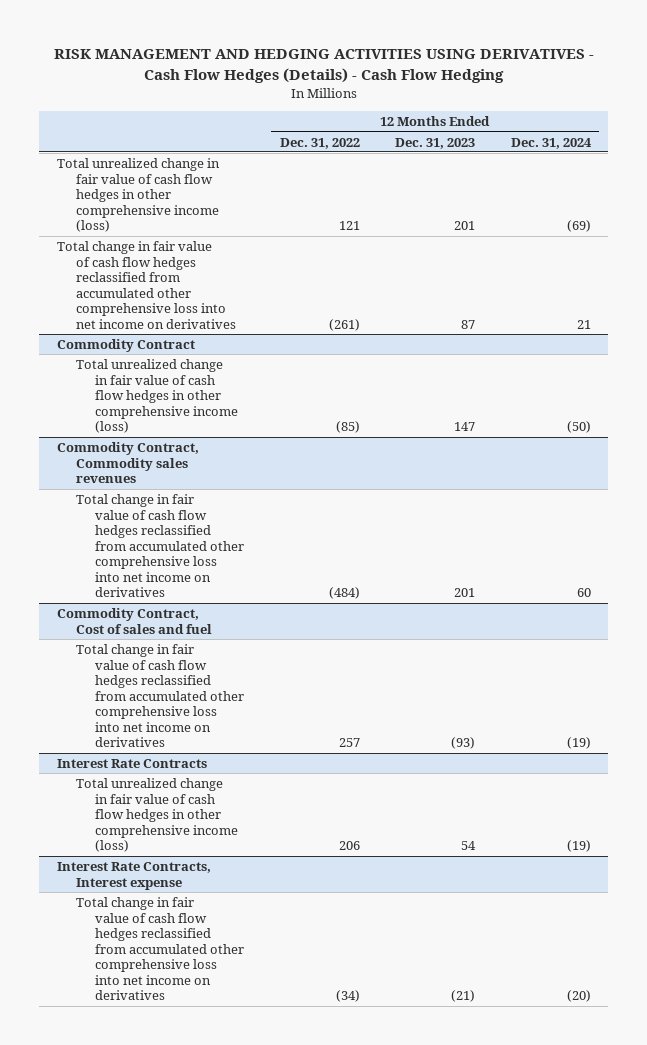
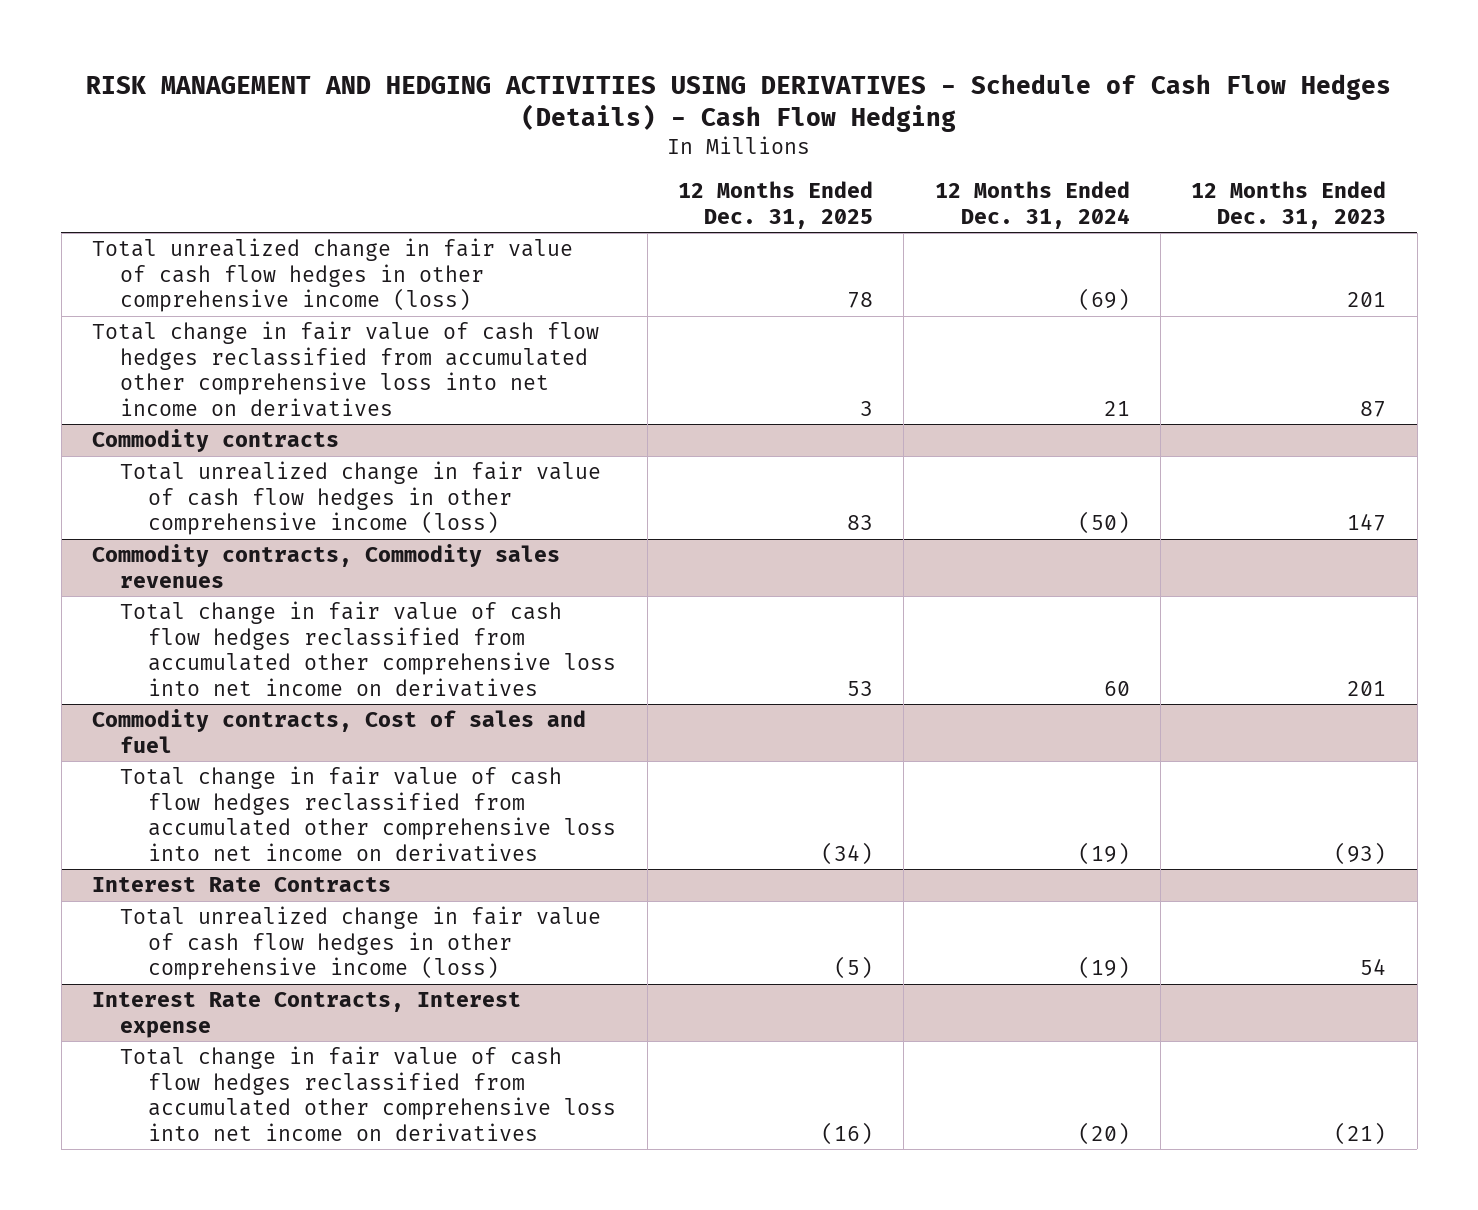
- RISK MANAGEMENT AND HEDGING ACTIVITIES USING DERIVATIVES - Cash Flow Hedges (Details) - Cash Flow Hedging
+ RISK MANAGEMENT AND HEDGING ACTIVITIES USING DERIVATIVES - Schedule of Cash Flow Hedges (Details) - Cash Flow Hedging
- | 12 Months Ended Dec. 31, 2022 | 12 Months Ended Dec. 31, 2023 | 12 Months Ended Dec. 31, 2024
+ | 12 Months Ended Dec. 31, 2025 | 12 Months Ended Dec. 31, 2024 | 12 Months Ended Dec. 31, 2023
- Commodity Contract
+ Commodity contracts
- Commodity Contract, Commodity sales revenues
+ Commodity contracts, Commodity sales revenues
- Commodity Contract, Cost of sales and fuel
+ Commodity contracts, Cost of sales and fuel

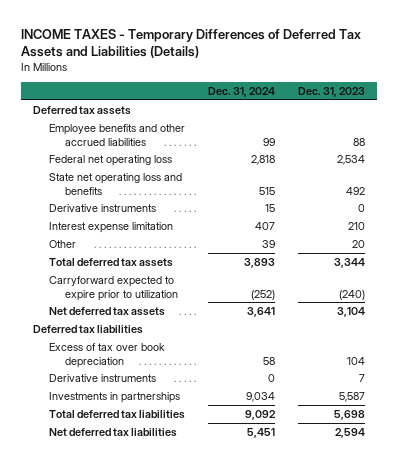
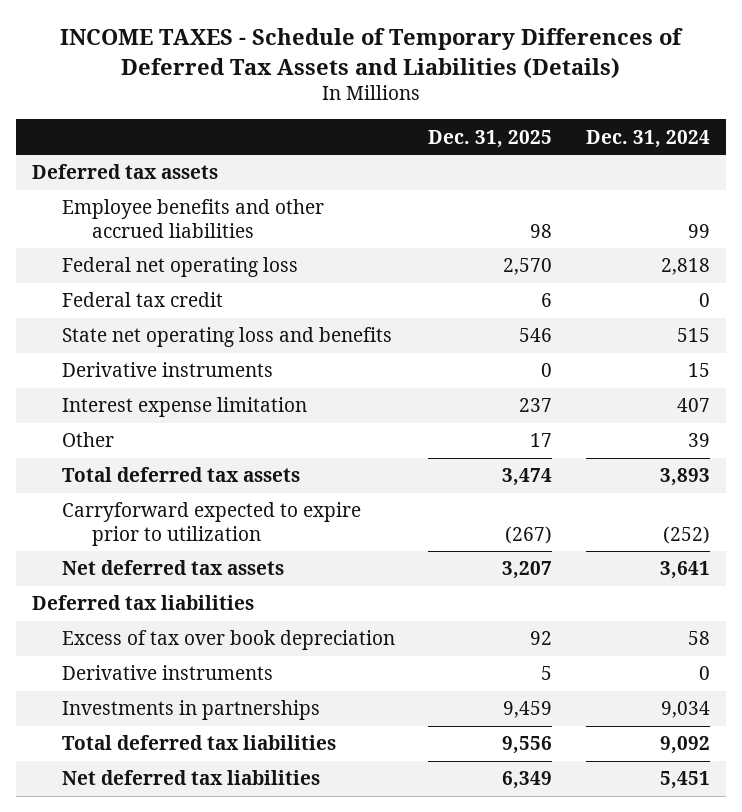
- INCOME TAXES - Temporary Differences of Deferred Tax Assets and Liabilities (Details)
+ INCOME TAXES - Schedule of Temporary Differences of Deferred Tax Assets and Liabilities (Details)
- | Dec. 31, 2024 | Dec. 31, 2023
+ | Dec. 31, 2025 | Dec. 31, 2024
+ Federal tax credit | 6 | 0

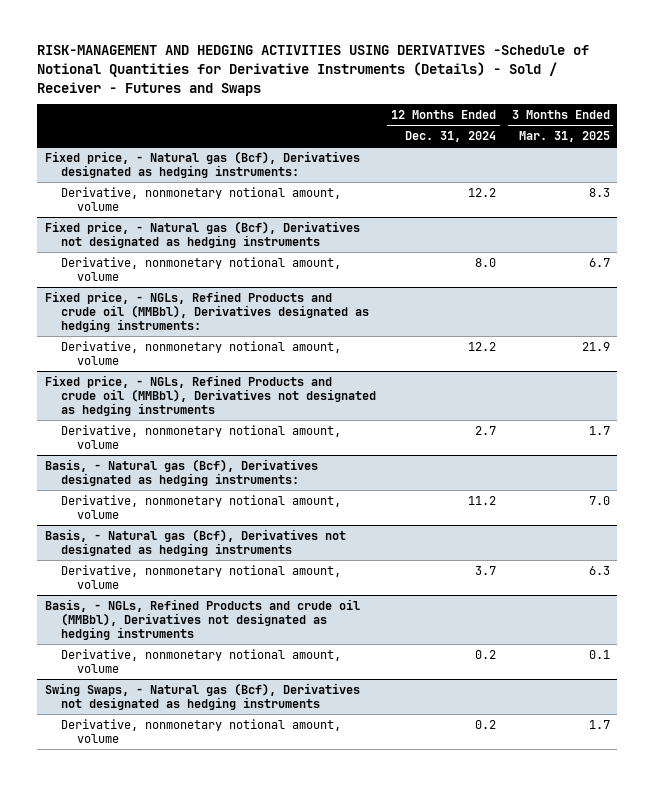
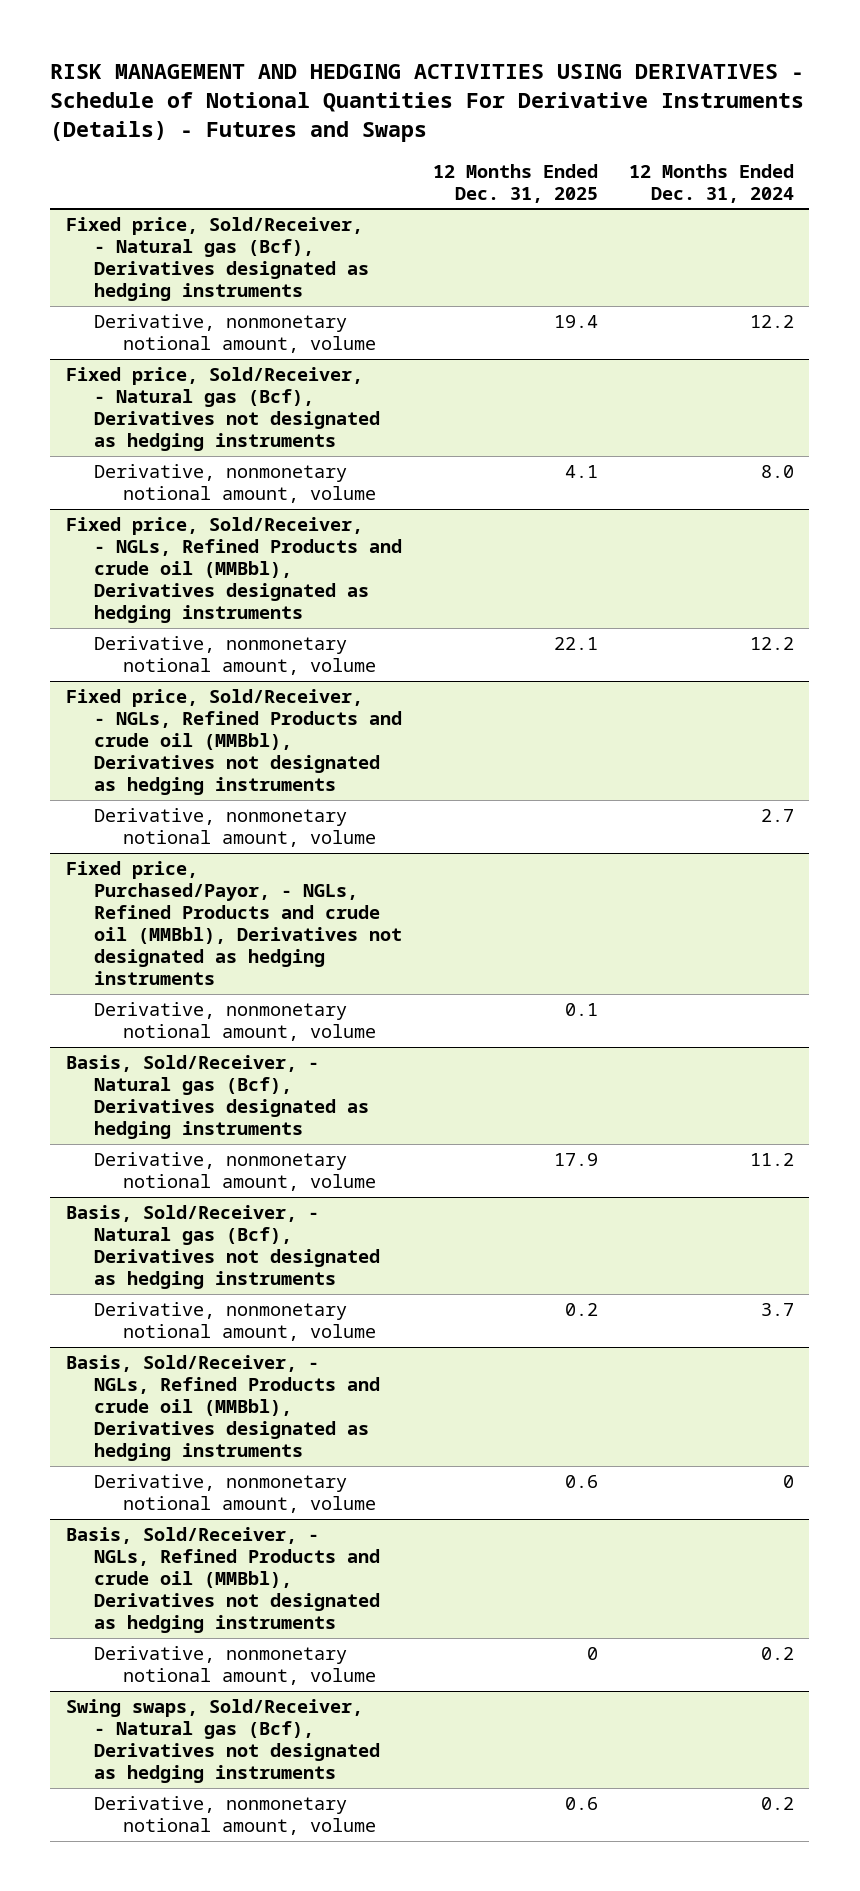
- RISK-MANAGEMENT AND HEDGING ACTIVITIES USING DERIVATIVES -Schedule of Notional Quantities for Derivative Instruments (Details) - Sold / Receiver - Futures and Swaps
+ RISK MANAGEMENT AND HEDGING ACTIVITIES USING DERIVATIVES - Schedule of Notional Quantities For Derivative Instruments (Details) - Futures and Swaps
- | 12 Months Ended Dec. 31, 2024 | 3 Months Ended Mar. 31, 2025
+ | 12 Months Ended Dec. 31, 2025 | 12 Months Ended Dec. 31, 2024
- Fixed price, - Natural gas (Bcf), Derivatives designated as hedging instruments:
+ Fixed price, Sold/Receiver, - Natural gas (Bcf), Derivatives designated as hedging instruments
- Fixed price, - Natural gas (Bcf), Derivatives not designated as hedging instruments
+ Fixed price, Sold/Receiver, - Natural gas (Bcf), Derivatives not designated as hedging instruments
- Fixed price, - NGLs, Refined Products and crude oil (MMBbl), Derivatives designated as hedging instruments:
+ Fixed price, Sold/Receiver, - NGLs, Refined Products and crude oil (MMBbl), Derivatives designated as hedging instruments
- Fixed price, - NGLs, Refined Products and crude oil (MMBbl), Derivatives not designated as hedging instruments
+ Fixed price, Sold/Receiver, - NGLs, Refined Products and crude oil (MMBbl), Derivatives not designated as hedging instruments
- Basis, - Natural gas (Bcf), Derivatives designated as hedging instruments:
+ Fixed price, Purchased/Payor, - NGLs, Refined Products and crude oil (MMBbl), Derivatives not designated as hedging instruments
+ Derivative, nonmonetary notional amount, volume | 0.1 |
+ Basis, Sold/Receiver, - Natural gas (Bcf), Derivatives designated as hedging instruments
- Basis, - Natural gas (Bcf), Derivatives not designated as hedging instruments
+ Basis, Sold/Receiver, - Natural gas (Bcf), Derivatives not designated as hedging instruments
- Basis, - NGLs, Refined Products and crude oil (MMBbl), Derivatives not designated as hedging instruments
+ Basis, Sold/Receiver, - NGLs, Refined Products and crude oil (MMBbl), Derivatives designated as hedging instruments
+ Derivative, nonmonetary notional amount, volume | 0.6 | 0
+ Basis, Sold/Receiver, - NGLs, Refined Products and crude oil (MMBbl), Derivatives not designated as hedging instruments
- Swing Swaps, - Natural gas (Bcf), Derivatives not designated as hedging instruments
+ Swing swaps, Sold/Receiver, - Natural gas (Bcf), Derivatives not designated as hedging instruments

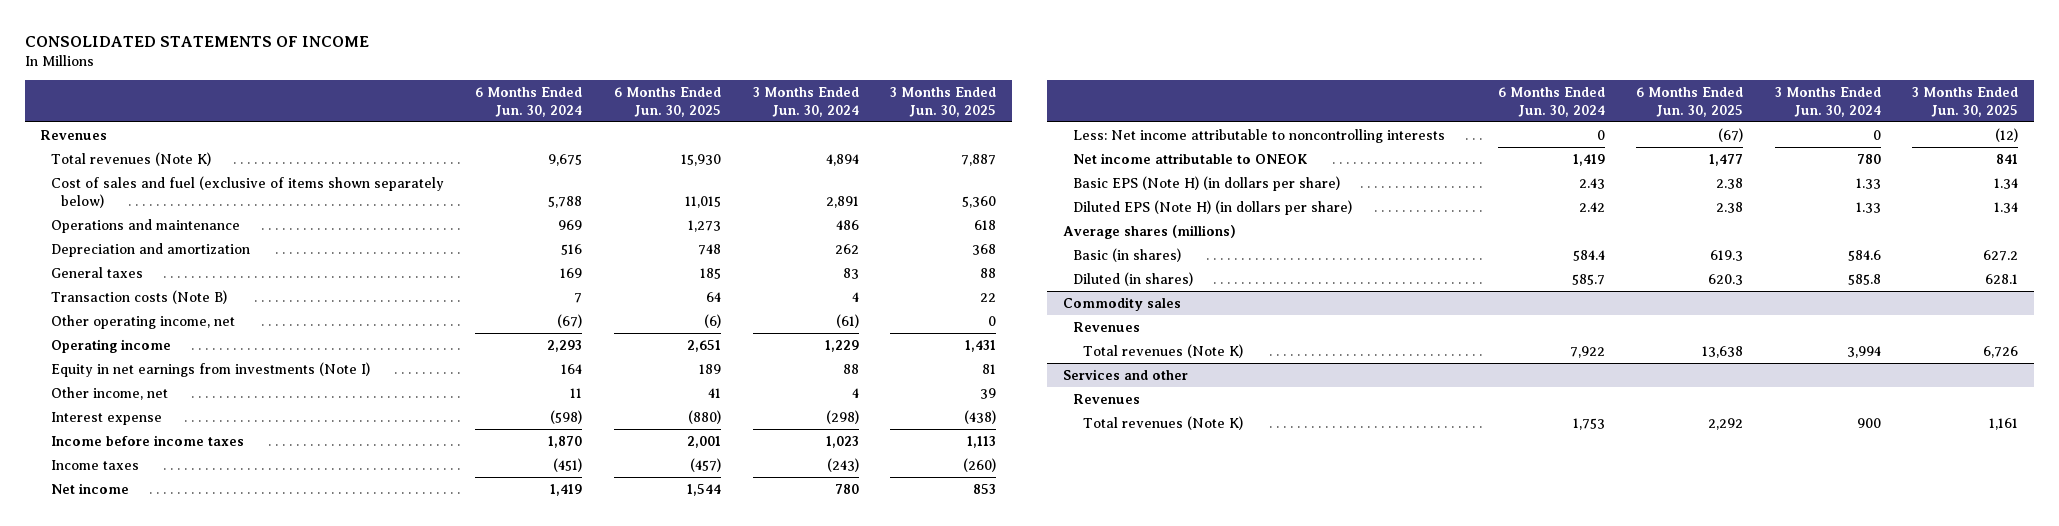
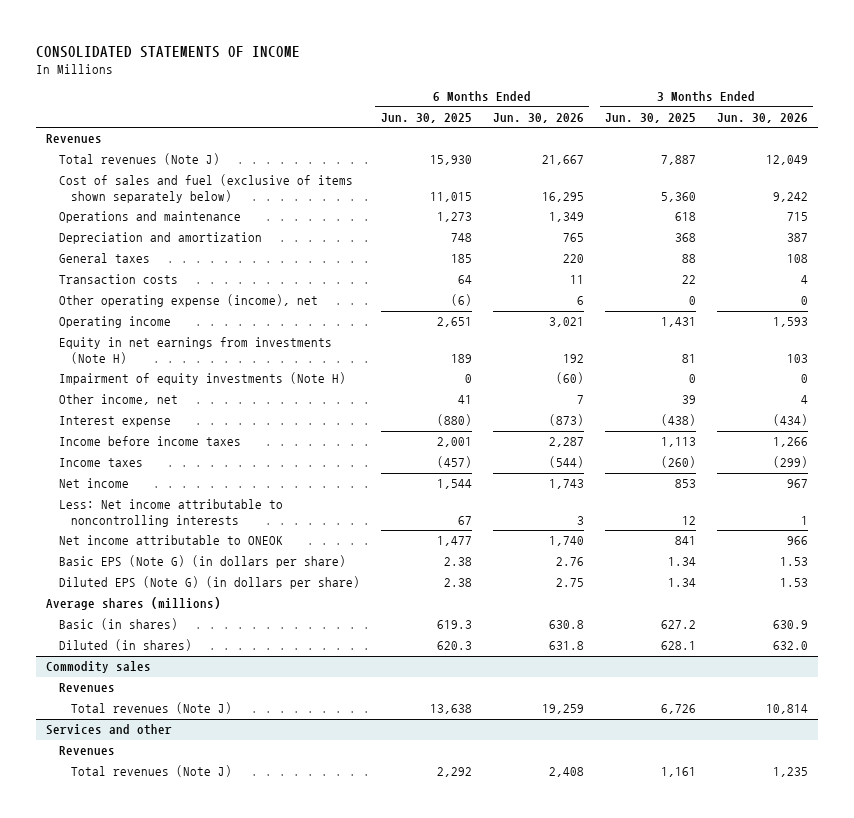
- | 6 Months Ended Jun. 30, 2024 | 6 Months Ended Jun. 30, 2025 | 3 Months Ended Jun. 30, 2024 | 3 Months Ended Jun. 30, 2025
+ | 6 Months Ended Jun. 30, 2025 | 6 Months Ended Jun. 30, 2026 | 3 Months Ended Jun. 30, 2025 | 3 Months Ended Jun. 30, 2026
- Total revenues (Note K) | 9,675 | 15,930 | 4,894 | 7,887
+ Total revenues (Note J) | 15,930 | 21,667 | 7,887 | 12,049
- Transaction costs (Note B) | 7 | 64 | 4 | 22
- Other operating income, net | (67) | (6) | (61) | 0
+ Transaction costs | 64 | 11 | 22 | 4
+ Other operating expense (income), net | (6) | 6 | 0 | 0
- Equity in net earnings from investments (Note I) | 164 | 189 | 88 | 81
+ Equity in net earnings from investments (Note H) | 189 | 192 | 81 | 103
+ Impairment of equity investments (Note H) | 0 | (60) | 0 | 0
- Less: Net income attributable to noncontrolling interests | 0 | (67) | 0 | (12)
+ Less: Net income attributable to noncontrolling interests | 67 | 3 | 12 | 1
- Basic EPS (Note H) (in dollars per share) | 2.43 | 2.38 | 1.33 | 1.34
- Diluted EPS (Note H) (in dollars per share) | 2.42 | 2.38 | 1.33 | 1.34
+ Basic EPS (Note G) (in dollars per share) | 2.38 | 2.76 | 1.34 | 1.53
+ Diluted EPS (Note G) (in dollars per share) | 2.38 | 2.75 | 1.34 | 1.53
@ Commodity sales
- Total revenues (Note K) | 7,922 | 13,638 | 3,994 | 6,726
+ Total revenues (Note J) | 13,638 | 19,259 | 6,726 | 10,814
@ Services and other
- Total revenues (Note K) | 1,753 | 2,292 | 900 | 1,161
+ Total revenues (Note J) | 2,292 | 2,408 | 1,161 | 1,235

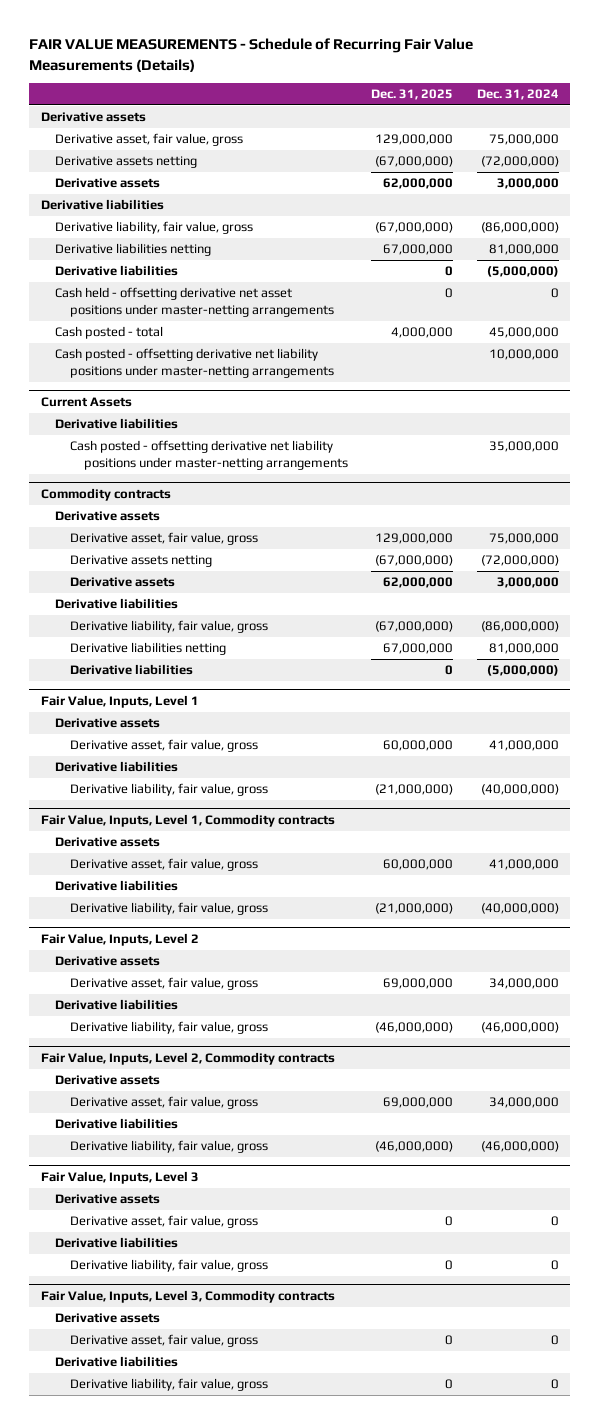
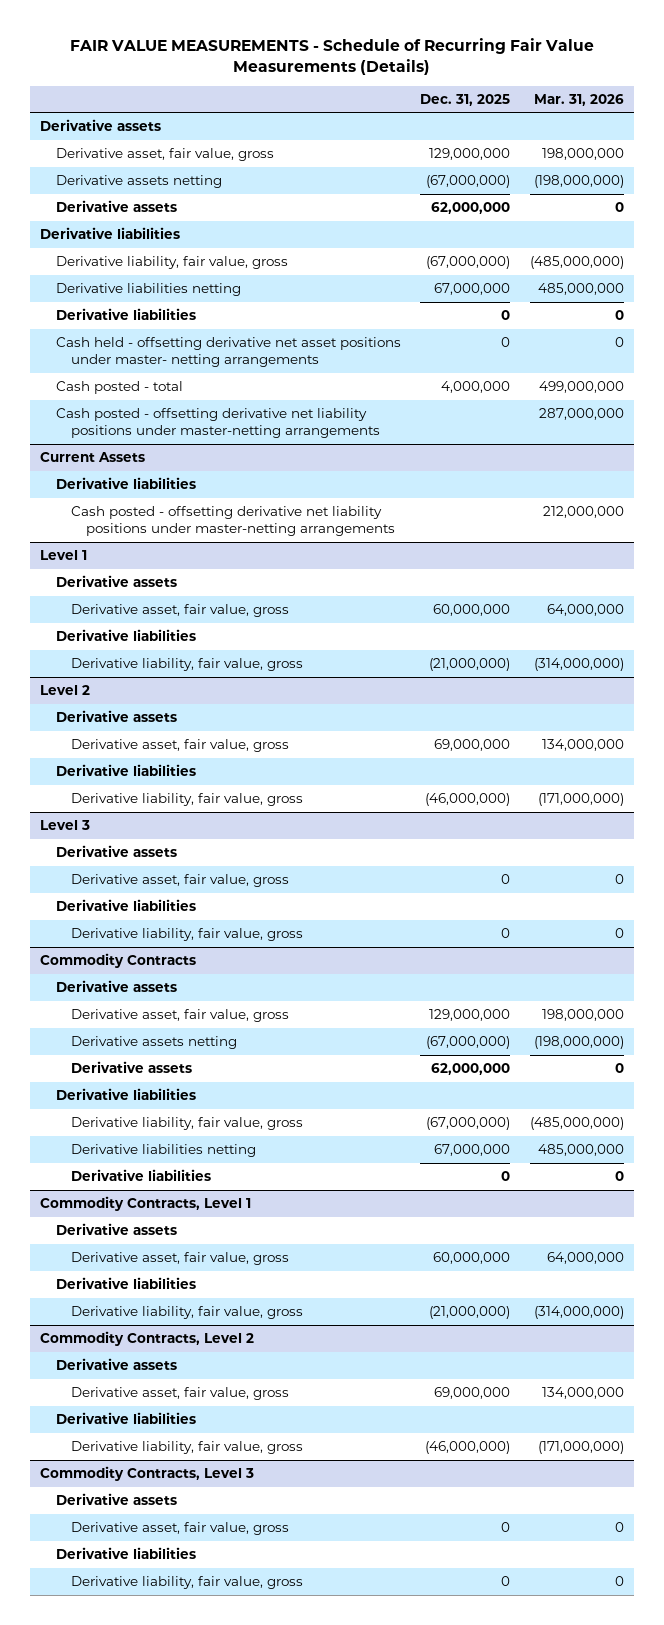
- | Dec. 31, 2025 | Dec. 31, 2024
+ | Dec. 31, 2025 | Mar. 31, 2026
- Cash held - offsetting derivative net asset positions under master-netting arrangements | 0 | 0
+ Cash held - offsetting derivative net asset positions under master- netting arrangements | 0 | 0
- Commodity contracts
+ Level 1
+ Derivative asset, fair value, gross | 60,000,000 | 64,000,000
+ Derivative liabilities
+ Derivative liability, fair value, gross | (21,000,000) | (314,000,000)
+ Level 2
+ Derivative assets
+ Derivative asset, fair value, gross | 69,000,000 | 134,000,000
+ Derivative liabilities
+ Derivative liability, fair value, gross | (46,000,000) | (171,000,000)
+ Level 3
+ Derivative assets
+ Derivative asset, fair value, gross | 0 | 0
+ Derivative liabilities
+ Derivative liability, fair value, gross | 0 | 0
+ Commodity Contracts
+ Derivative assets
- Fair Value, Inputs, Level 1
- Derivative assets
- Derivative asset, fair value, gross | 60,000,000 | 41,000,000
- Derivative liabilities
- Derivative liability, fair value, gross | (21,000,000) | (40,000,000)
- Fair Value, Inputs, Level 1, Commodity contracts
+ Commodity Contracts, Level 1
- Fair Value, Inputs, Level 2
- Derivative assets
- Derivative asset, fair value, gross | 69,000,000 | 34,000,000
- Derivative liabilities
- Derivative liability, fair value, gross | (46,000,000) | (46,000,000)
- Fair Value, Inputs, Level 2, Commodity contracts
+ Commodity Contracts, Level 2
- Fair Value, Inputs, Level 3
- Derivative assets
- Derivative asset, fair value, gross | 0 | 0
- Derivative liabilities
- Derivative liability, fair value, gross | 0 | 0
- Fair Value, Inputs, Level 3, Commodity contracts
+ Commodity Contracts, Level 3

